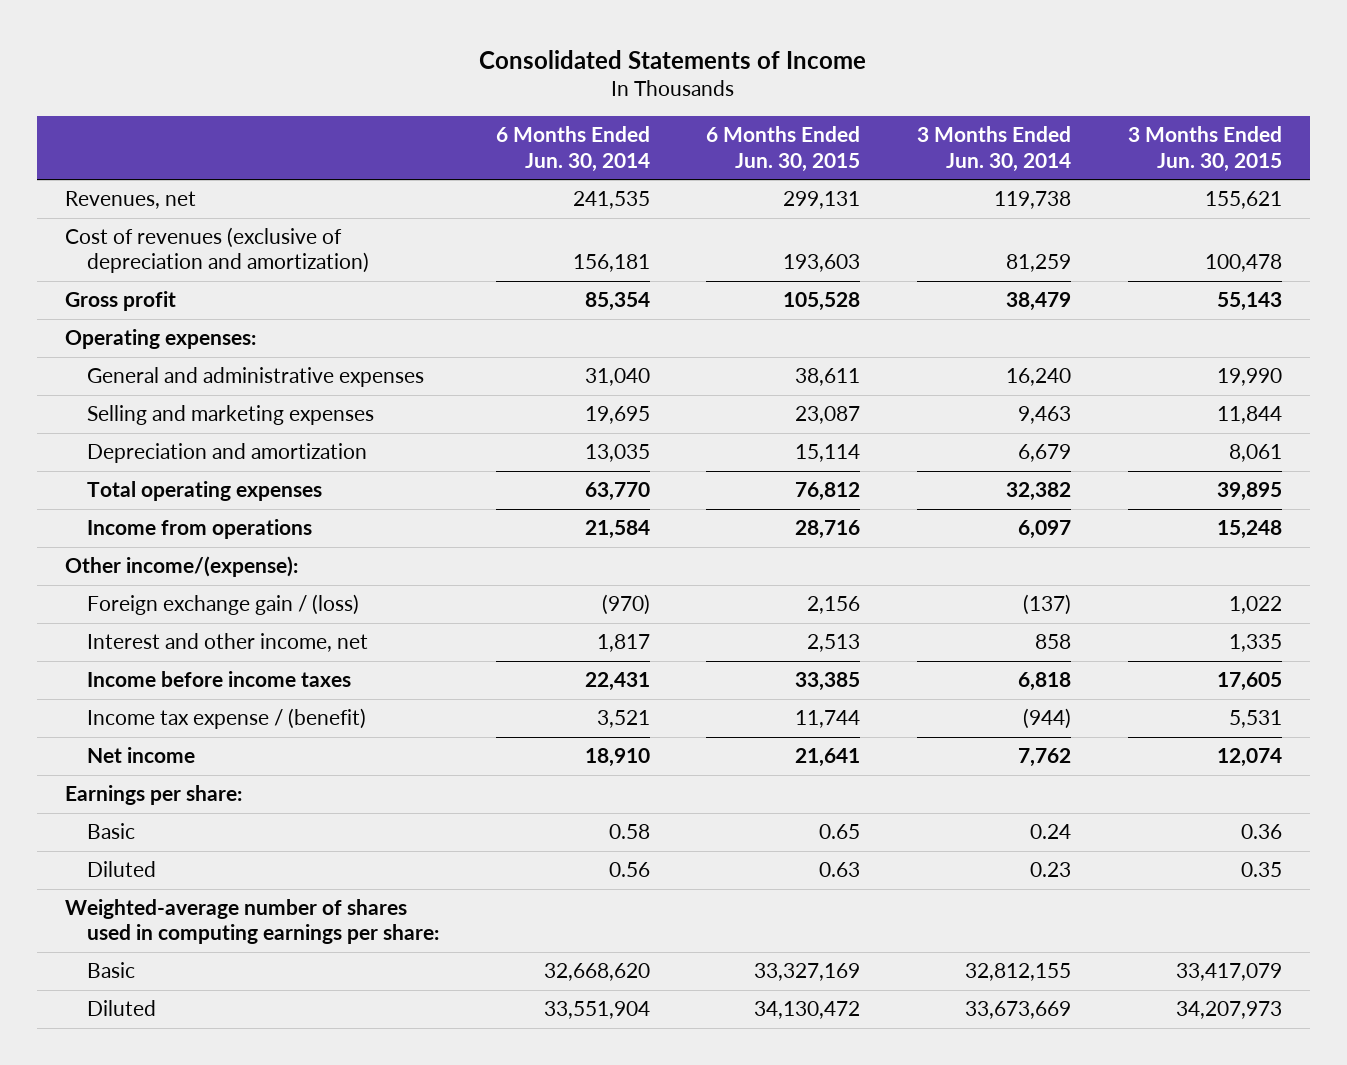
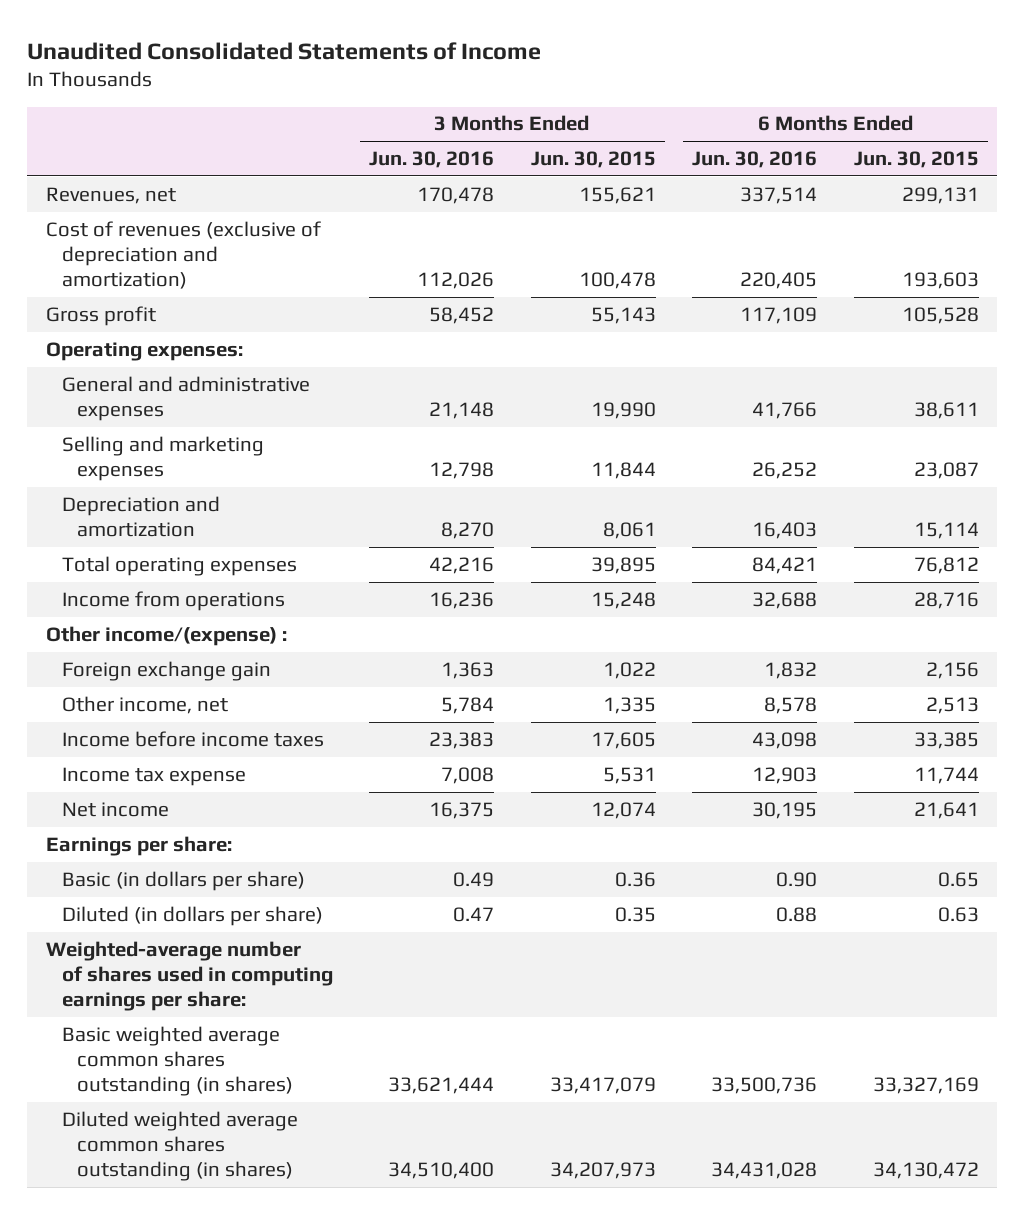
- Consolidated Statements of Income
+ Unaudited Consolidated Statements of Income
- | 6 Months Ended Jun. 30, 2014 | 6 Months Ended Jun. 30, 2015 | 3 Months Ended Jun. 30, 2014 | 3 Months Ended Jun. 30, 2015
+ | 3 Months Ended Jun. 30, 2016 | 3 Months Ended Jun. 30, 2015 | 6 Months Ended Jun. 30, 2016 | 6 Months Ended Jun. 30, 2015
- Other income/(expense):
- Foreign exchange gain / (loss) | (970) | 2,156 | (137) | 1,022
- Interest and other income, net | 1,817 | 2,513 | 858 | 1,335
+ Other income/(expense) :
+ Foreign exchange gain | 1,363 | 1,022 | 1,832 | 2,156
+ Other income, net | 5,784 | 1,335 | 8,578 | 2,513
- Income tax expense / (benefit) | 3,521 | 11,744 | (944) | 5,531
+ Income tax expense | 7,008 | 5,531 | 12,903 | 11,744
- Basic | 0.58 | 0.65 | 0.24 | 0.36
- Diluted | 0.56 | 0.63 | 0.23 | 0.35
+ Basic (in dollars per share) | 0.49 | 0.36 | 0.90 | 0.65
+ Diluted (in dollars per share) | 0.47 | 0.35 | 0.88 | 0.63
- Basic | 32,668,620 | 33,327,169 | 32,812,155 | 33,417,079
- Diluted | 33,551,904 | 34,130,472 | 33,673,669 | 34,207,973
+ Basic weighted average common shares outstanding (in shares) | 33,621,444 | 33,417,079 | 33,500,736 | 33,327,169
+ Diluted weighted average common shares outstanding (in shares) | 34,510,400 | 34,207,973 | 34,431,028 | 34,130,472

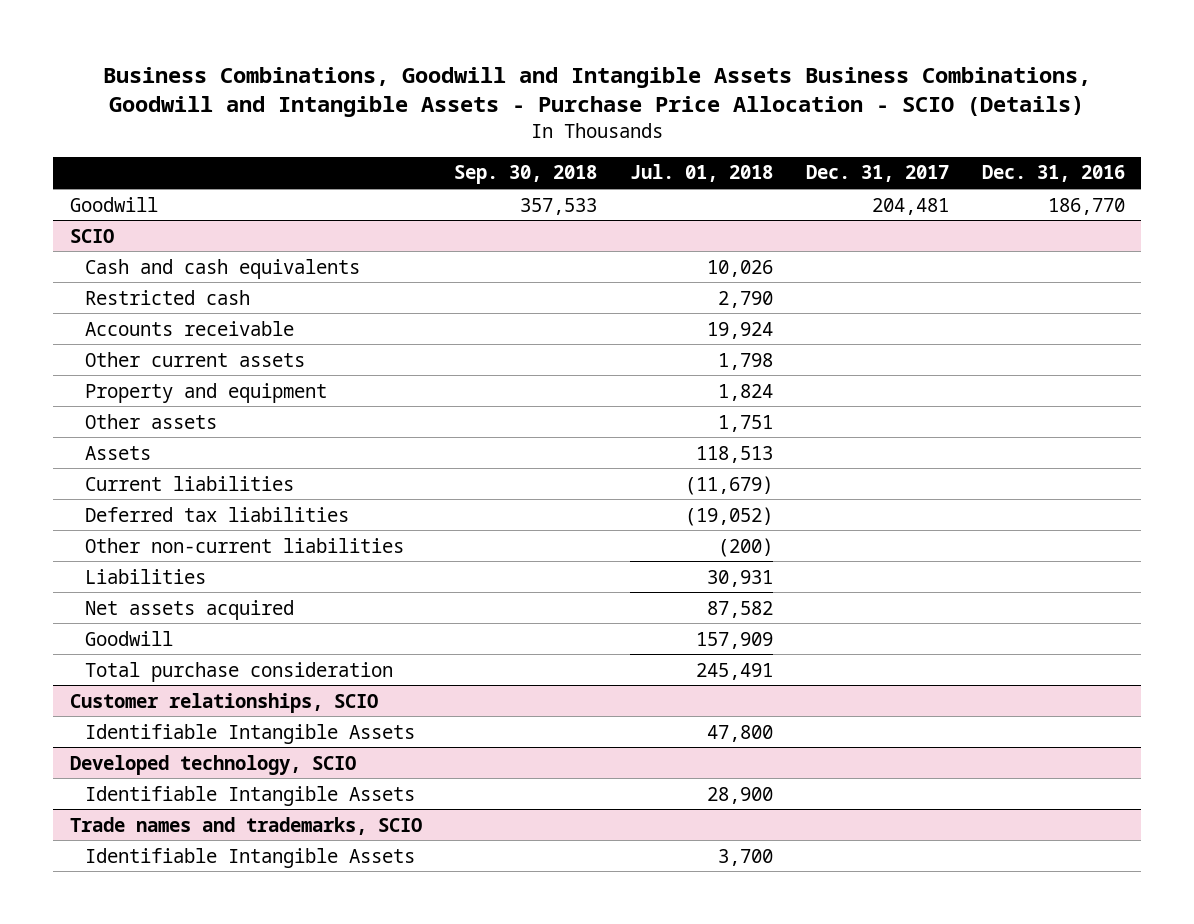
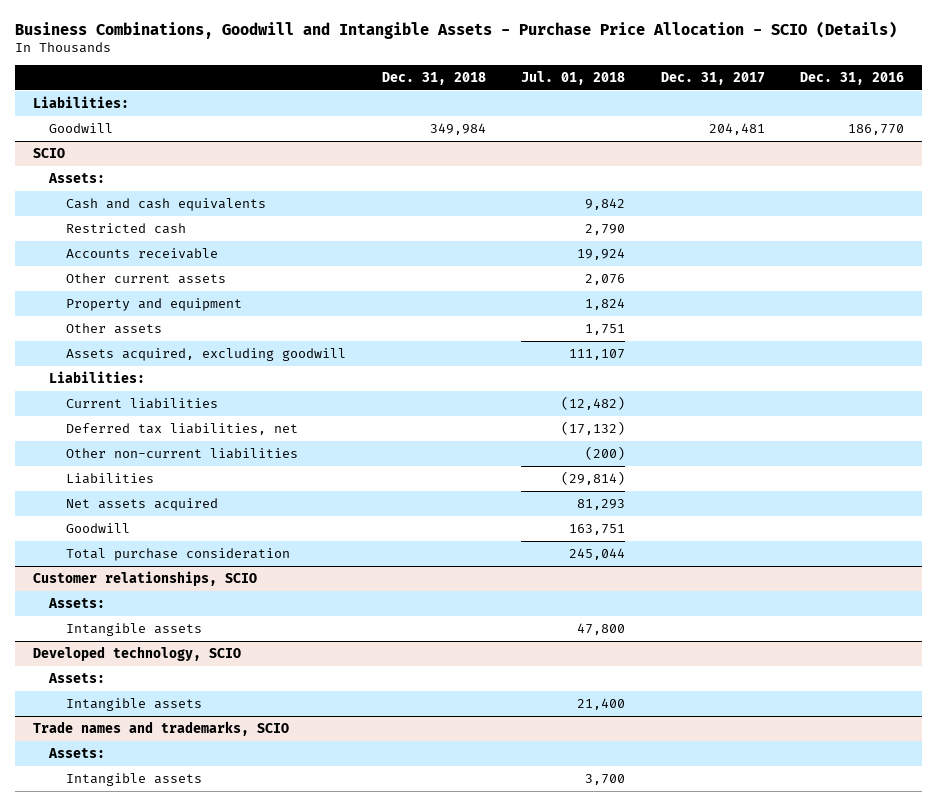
- Business Combinations, Goodwill and Intangible Assets Business Combinations, Goodwill and Intangible Assets - Purchase Price Allocation - SCIO (Details)
+ Business Combinations, Goodwill and Intangible Assets - Purchase Price Allocation - SCIO (Details)
- | Sep. 30, 2018 | Jul. 01, 2018 | Dec. 31, 2017 | Dec. 31, 2016
+ | Dec. 31, 2018 | Jul. 01, 2018 | Dec. 31, 2017 | Dec. 31, 2016
+ Liabilities:
@ SCIO
- Cash and cash equivalents | | 10,026 | |
+ Assets:
+ Cash and cash equivalents | | 9,842 | |
- Other current assets | | 1,798 | |
+ Other current assets | | 2,076 | |
- Assets | | 118,513 | |
- Current liabilities | | (11,679) | |
- Deferred tax liabilities | | (19,052) | |
+ Assets acquired, excluding goodwill | | 111,107 | |
+ Liabilities:
+ Current liabilities | | (12,482) | |
+ Deferred tax liabilities, net | | (17,132) | |
- Liabilities | | 30,931 | |
- Net assets acquired | | 87,582 | |
- Goodwill | | 157,909 | |
- Total purchase consideration | | 245,491 | |
+ Liabilities | | (29,814) | |
+ Net assets acquired | | 81,293 | |
+ Goodwill | | 163,751 | |
+ Total purchase consideration | | 245,044 | |
@ Customer relationships, SCIO
- Identifiable Intangible Assets | | 47,800 | |
+ Assets:
+ Intangible assets | | 47,800 | |
@ Developed technology, SCIO
- Identifiable Intangible Assets | | 28,900 | |
+ Assets:
+ Intangible assets | | 21,400 | |
@ Trade names and trademarks, SCIO
- Identifiable Intangible Assets | | 3,700 | |
+ Assets:
+ Intangible assets | | 3,700 | |

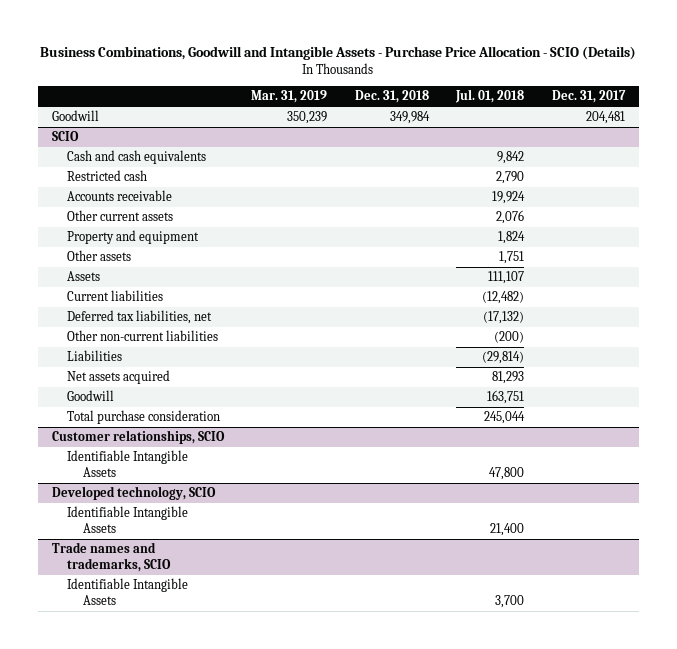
- | Dec. 31, 2018 | Jul. 01, 2018 | Dec. 31, 2017 | Dec. 31, 2016
+ | Mar. 31, 2019 | Dec. 31, 2018 | Jul. 01, 2018 | Dec. 31, 2017
- Liabilities:
@ SCIO
- Assets:
- Assets acquired, excluding goodwill | | 111,107 | |
- Liabilities:
+ Assets | | | 111,107 |
@ Customer relationships, SCIO
- Assets:
- Intangible assets | | 47,800 | |
+ Identifiable Intangible Assets | | | 47,800 |
@ Developed technology, SCIO
- Assets:
- Intangible assets | | 21,400 | |
+ Identifiable Intangible Assets | | | 21,400 |
@ Trade names and trademarks, SCIO
- Assets:
- Intangible assets | | 3,700 | |
+ Identifiable Intangible Assets | | | 3,700 |

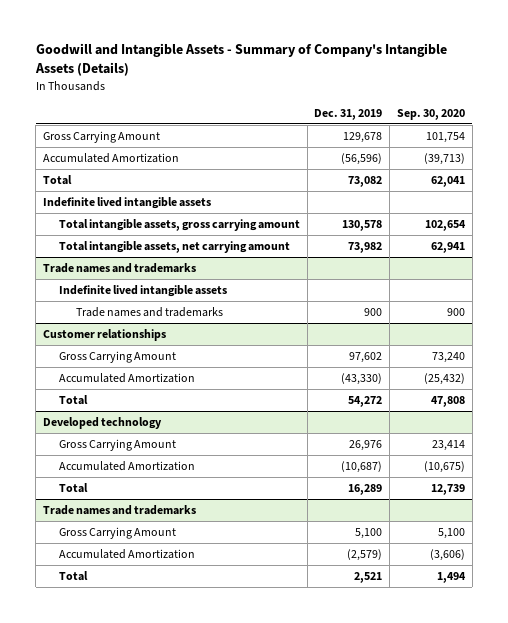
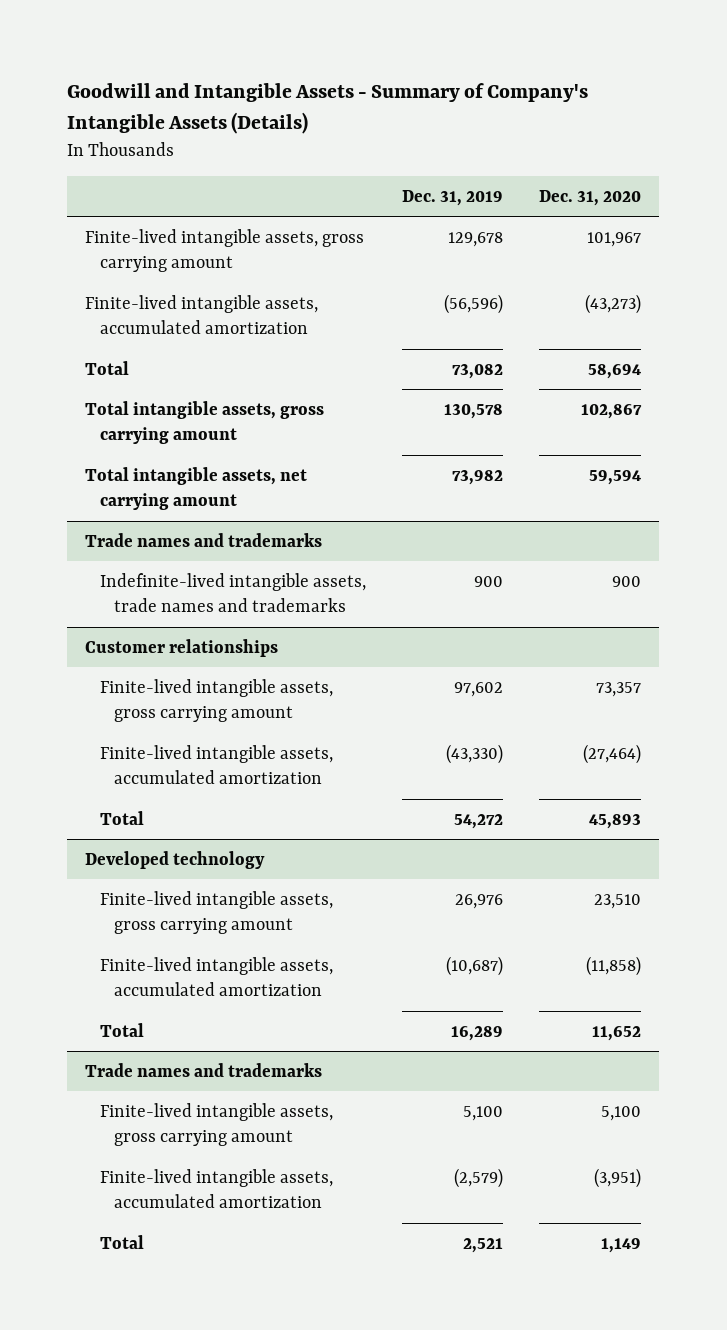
- | Dec. 31, 2019 | Sep. 30, 2020
+ | Dec. 31, 2019 | Dec. 31, 2020
- Gross Carrying Amount | 129,678 | 101,754
- Accumulated Amortization | (56,596) | (39,713)
+ Finite-lived intangible assets, gross carrying amount | 129,678 | 101,967
+ Finite-lived intangible assets, accumulated amortization | (56,596) | (43,273)
- Indefinite lived intangible assets
@ Trade names and trademarks
- Indefinite lived intangible assets
- Trade names and trademarks | 900 | 900
+ Indefinite-lived intangible assets, trade names and trademarks | 900 | 900
@ Customer relationships
- Gross Carrying Amount | 97,602 | 73,240
- Accumulated Amortization | (43,330) | (25,432)
+ Finite-lived intangible assets, gross carrying amount | 97,602 | 73,357
+ Finite-lived intangible assets, accumulated amortization | (43,330) | (27,464)
@ Developed technology
- Gross Carrying Amount | 26,976 | 23,414
- Accumulated Amortization | (10,687) | (10,675)
+ Finite-lived intangible assets, gross carrying amount | 26,976 | 23,510
+ Finite-lived intangible assets, accumulated amortization | (10,687) | (11,858)
@ Trade names and trademarks
- Gross Carrying Amount | 5,100 | 5,100
- Accumulated Amortization | (2,579) | (3,606)
+ Finite-lived intangible assets, gross carrying amount | 5,100 | 5,100
+ Finite-lived intangible assets, accumulated amortization | (2,579) | (3,951)

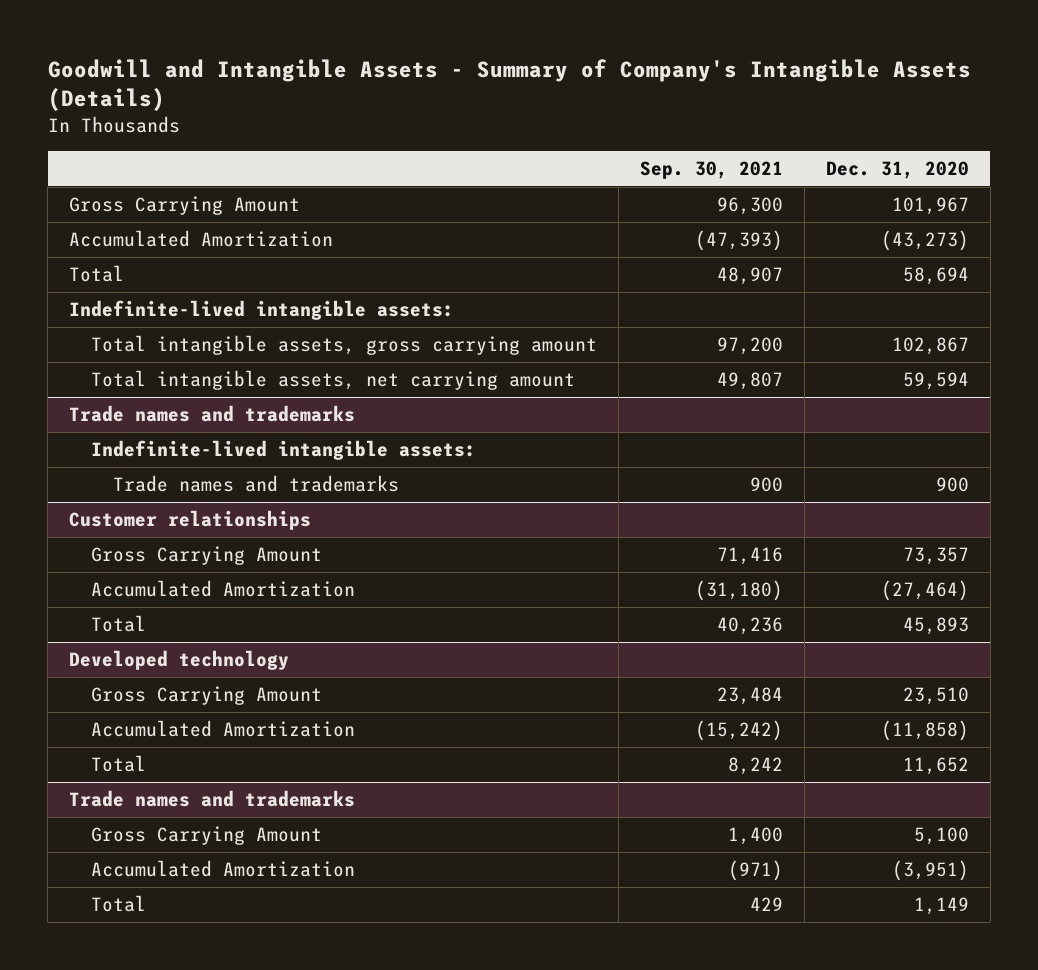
- | Dec. 31, 2019 | Dec. 31, 2020
+ | Sep. 30, 2021 | Dec. 31, 2020
- Finite-lived intangible assets, gross carrying amount | 129,678 | 101,967
- Finite-lived intangible assets, accumulated amortization | (56,596) | (43,273)
+ Gross Carrying Amount | 96,300 | 101,967
+ Accumulated Amortization | (47,393) | (43,273)
+ Indefinite-lived intangible assets:
@ Trade names and trademarks
- Indefinite-lived intangible assets, trade names and trademarks | 900 | 900
+ Indefinite-lived intangible assets:
+ Trade names and trademarks | 900 | 900
@ Customer relationships
- Finite-lived intangible assets, gross carrying amount | 97,602 | 73,357
- Finite-lived intangible assets, accumulated amortization | (43,330) | (27,464)
+ Gross Carrying Amount | 71,416 | 73,357
+ Accumulated Amortization | (31,180) | (27,464)
@ Developed technology
- Finite-lived intangible assets, gross carrying amount | 26,976 | 23,510
- Finite-lived intangible assets, accumulated amortization | (10,687) | (11,858)
+ Gross Carrying Amount | 23,484 | 23,510
+ Accumulated Amortization | (15,242) | (11,858)
@ Trade names and trademarks
- Finite-lived intangible assets, gross carrying amount | 5,100 | 5,100
- Finite-lived intangible assets, accumulated amortization | (2,579) | (3,951)
+ Gross Carrying Amount | 1,400 | 5,100
+ Accumulated Amortization | (971) | (3,951)

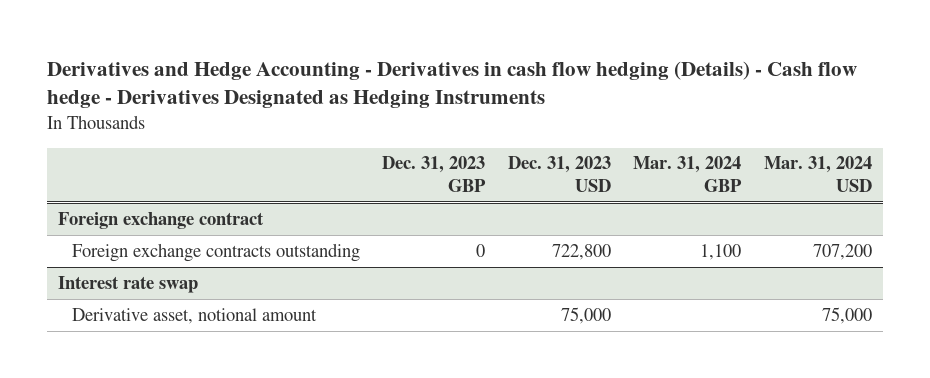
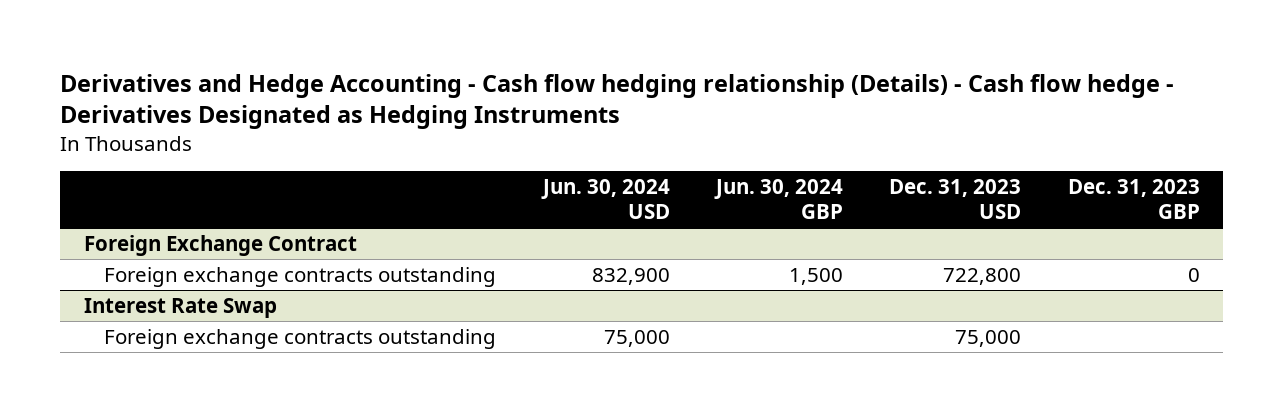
- Derivatives and Hedge Accounting - Derivatives in cash flow hedging (Details) - Cash flow hedge - Derivatives Designated as Hedging Instruments
+ Derivatives and Hedge Accounting - Cash flow hedging relationship (Details) - Cash flow hedge - Derivatives Designated as Hedging Instruments
- | Dec. 31, 2023 GBP | Dec. 31, 2023 USD | Mar. 31, 2024 GBP | Mar. 31, 2024 USD
+ | Jun. 30, 2024 USD | Jun. 30, 2024 GBP | Dec. 31, 2023 USD | Dec. 31, 2023 GBP
- Foreign exchange contract
+ Foreign Exchange Contract
- Interest rate swap
- Derivative asset, notional amount | | 75,000 | | 75,000
+ Interest Rate Swap
+ Foreign exchange contracts outstanding | 75,000 | | 75,000 |

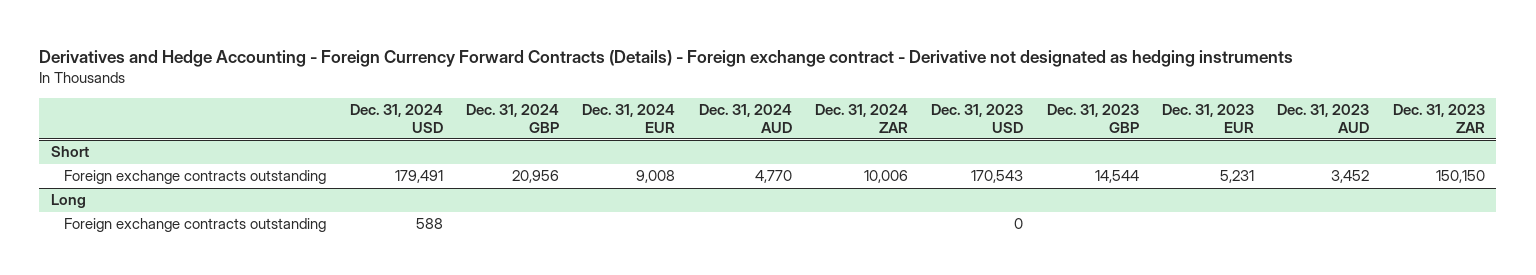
- Derivatives and Hedge Accounting - Cash flow hedging relationship (Details) - Cash flow hedge - Derivatives Designated as Hedging Instruments
+ Derivatives and Hedge Accounting - Foreign Currency Forward Contracts (Details) - Foreign exchange contract - Derivative not designated as hedging instruments
- | Jun. 30, 2024 USD | Jun. 30, 2024 GBP | Dec. 31, 2023 USD | Dec. 31, 2023 GBP
+ | Dec. 31, 2024 USD | Dec. 31, 2024 GBP | Dec. 31, 2024 EUR | Dec. 31, 2024 AUD | Dec. 31, 2024 ZAR | Dec. 31, 2023 USD | Dec. 31, 2023 GBP | Dec. 31, 2023 EUR | Dec. 31, 2023 AUD | Dec. 31, 2023 ZAR
- Foreign Exchange Contract
- Foreign exchange contracts outstanding | 832,900 | 1,500 | 722,800 | 0
- Interest Rate Swap
- Foreign exchange contracts outstanding | 75,000 | | 75,000 |
+ Short
+ Foreign exchange contracts outstanding | 179,491 | 20,956 | 9,008 | 4,770 | 10,006 | 170,543 | 14,544 | 5,231 | 3,452 | 150,150
+ Long
+ Foreign exchange contracts outstanding | 588 | | | | | 0 | | | |

